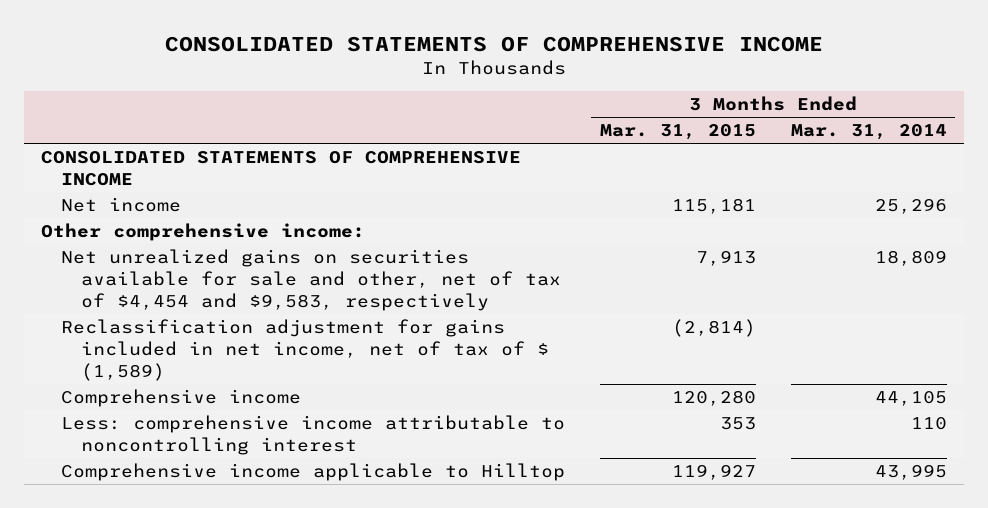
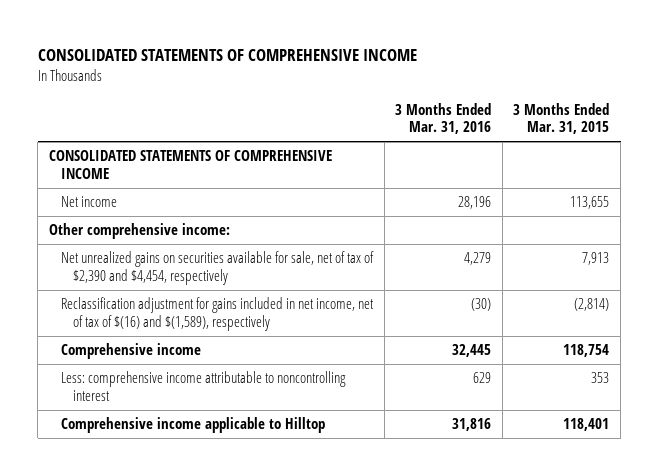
- | 3 Months Ended Mar. 31, 2015 | 3 Months Ended Mar. 31, 2014
+ | 3 Months Ended Mar. 31, 2016 | 3 Months Ended Mar. 31, 2015
- Net income | 115,181 | 25,296
+ Net income | 28,196 | 113,655
- Net unrealized gains on securities available for sale and other, net of tax of $4,454 and $9,583, respectively | 7,913 | 18,809
- Reclassification adjustment for gains included in net income, net of tax of $ (1,589) | (2,814) |
- Comprehensive income | 120,280 | 44,105
+ Net unrealized gains on securities available for sale, net of tax of $2,390 and $4,454, respectively | 4,279 | 7,913
+ Reclassification adjustment for gains included in net income, net of tax of $(16) and $(1,589), respectively | (30) | (2,814)
+ Comprehensive income | 32,445 | 118,754
- Comprehensive income applicable to Hilltop | 119,927 | 43,995
+ Comprehensive income applicable to Hilltop | 31,816 | 118,401

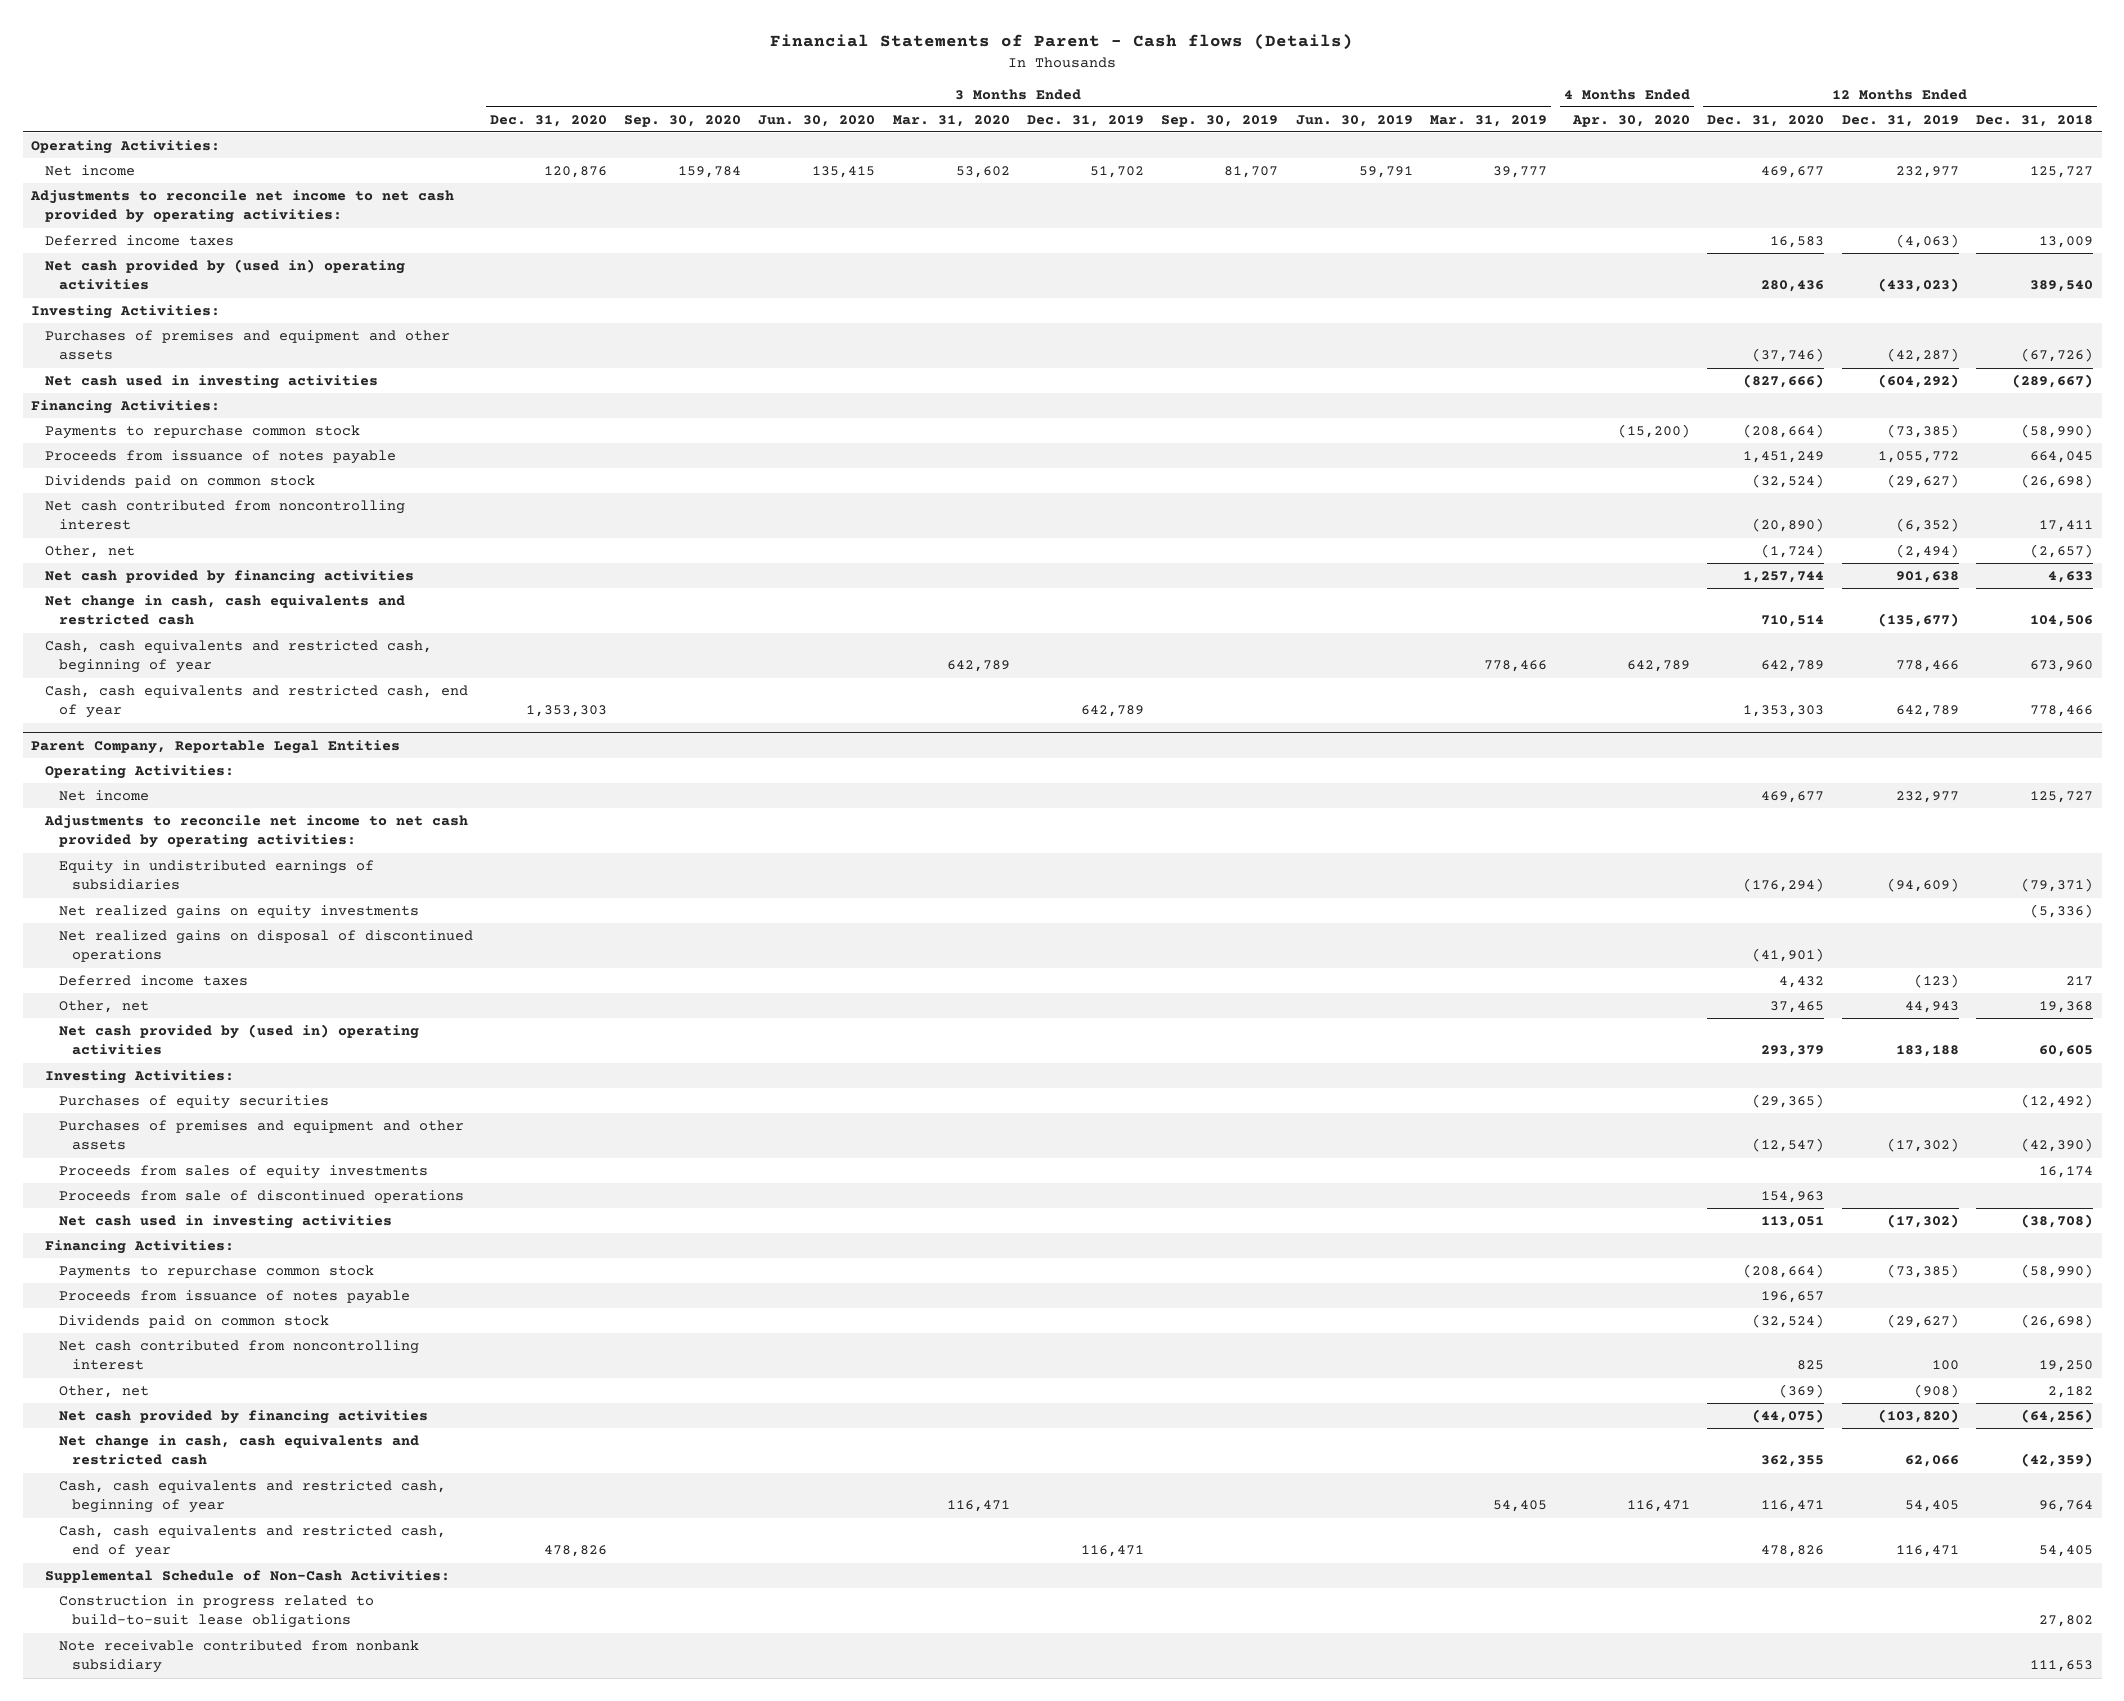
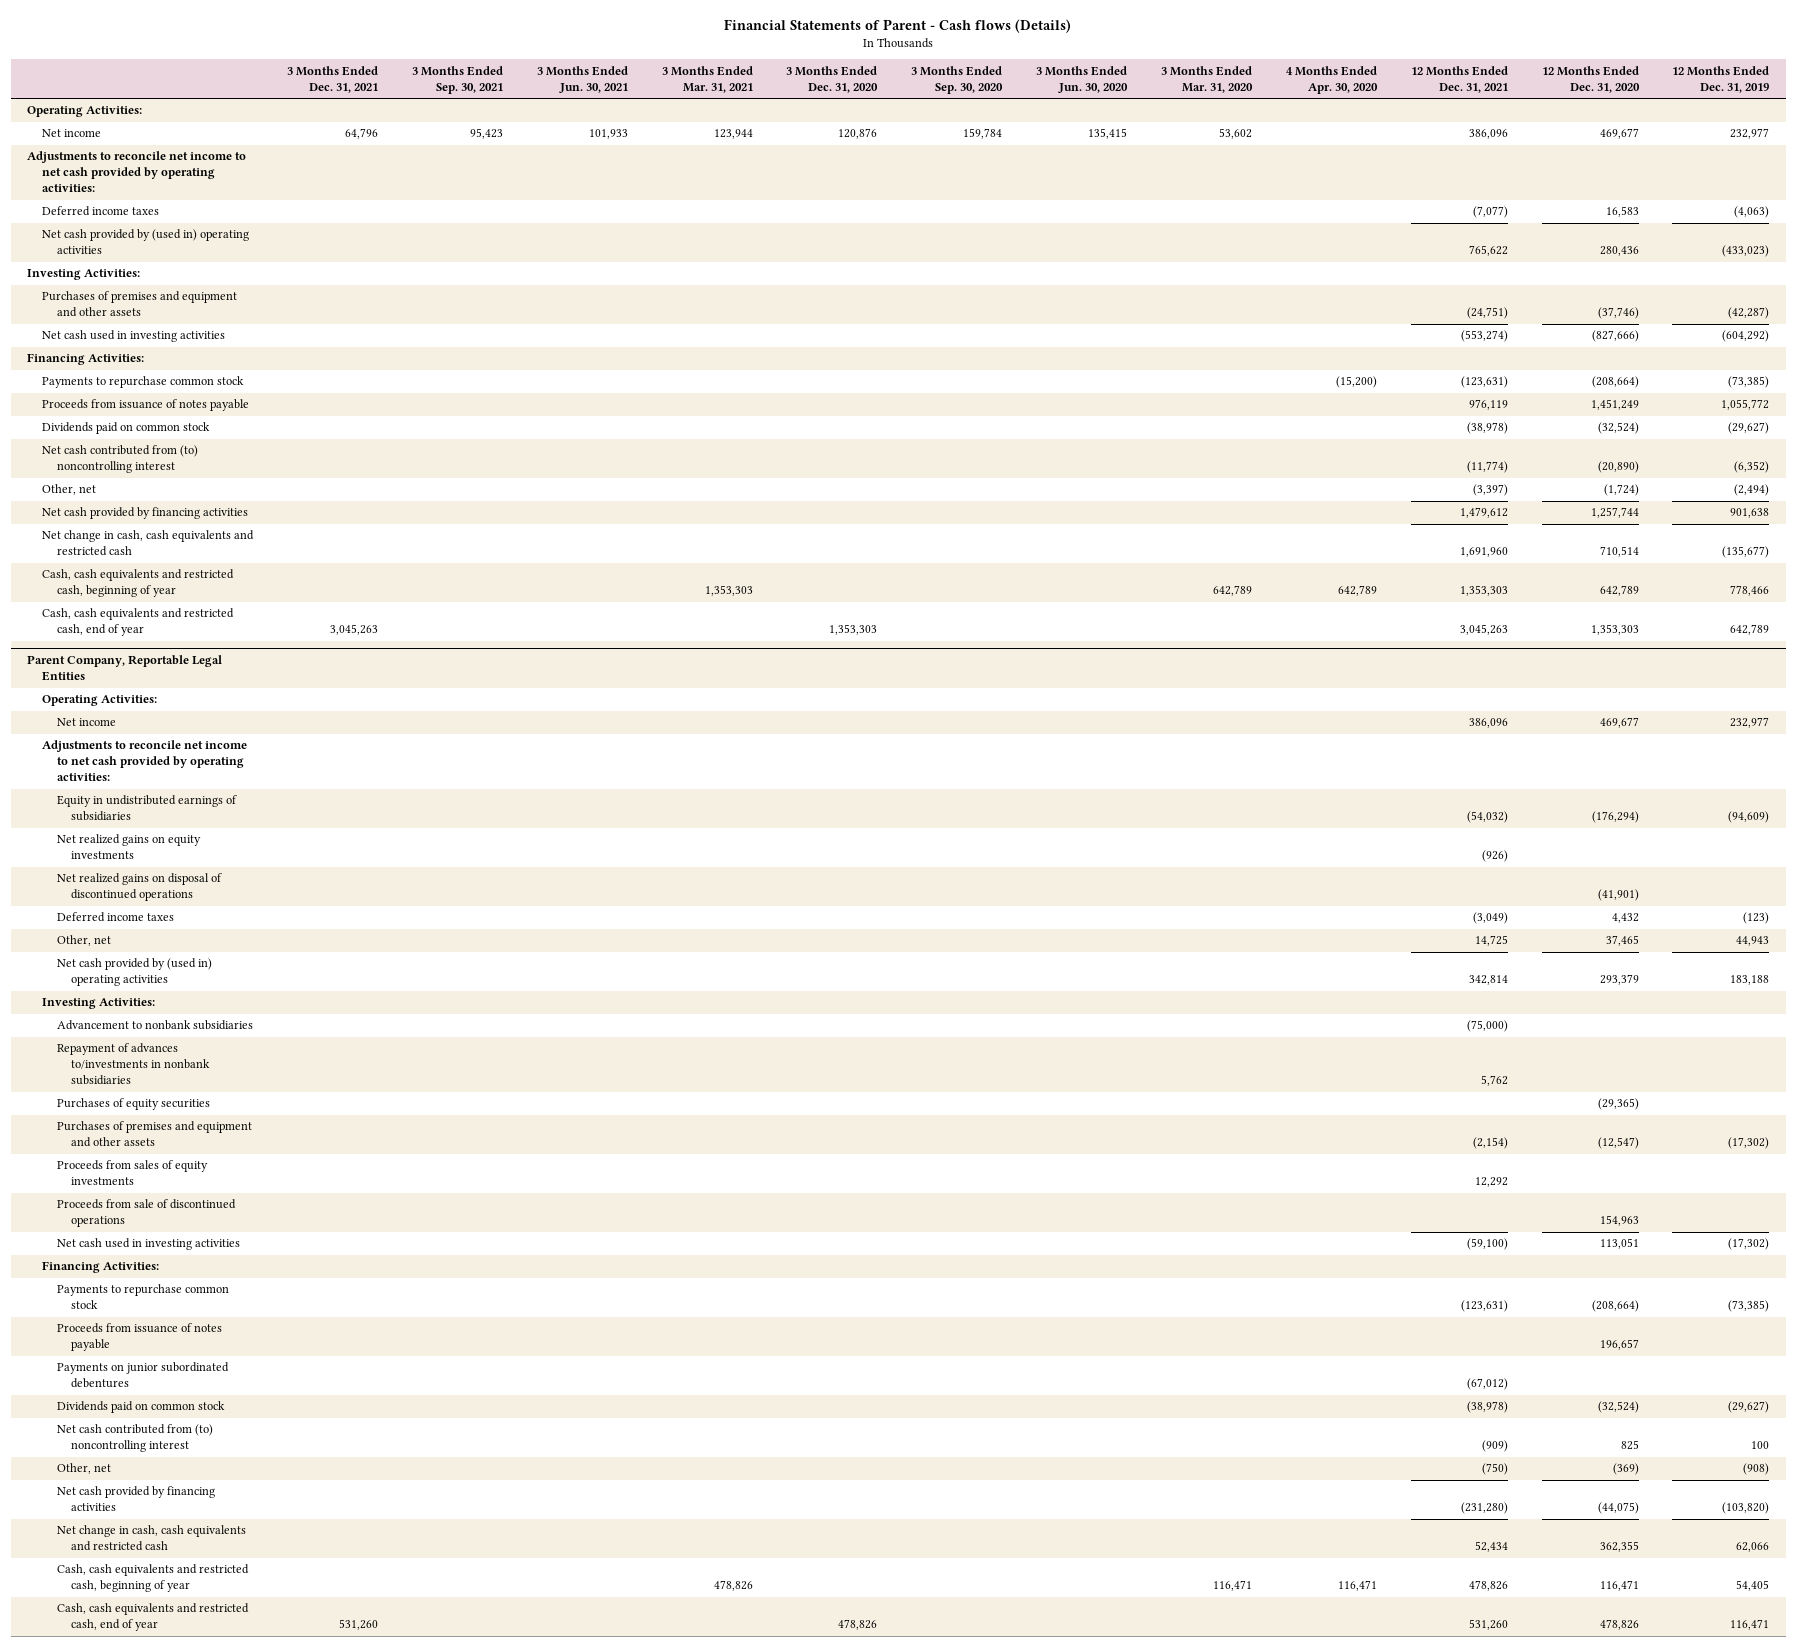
- | 3 Months Ended Dec. 31, 2020 | 3 Months Ended Sep. 30, 2020 | 3 Months Ended Jun. 30, 2020 | 3 Months Ended Mar. 31, 2020 | 3 Months Ended Dec. 31, 2019 | 3 Months Ended Sep. 30, 2019 | 3 Months Ended Jun. 30, 2019 | 3 Months Ended Mar. 31, 2019 | 4 Months Ended Apr. 30, 2020 | 12 Months Ended Dec. 31, 2020 | 12 Months Ended Dec. 31, 2019 | 12 Months Ended Dec. 31, 2018
+ | 3 Months Ended Dec. 31, 2021 | 3 Months Ended Sep. 30, 2021 | 3 Months Ended Jun. 30, 2021 | 3 Months Ended Mar. 31, 2021 | 3 Months Ended Dec. 31, 2020 | 3 Months Ended Sep. 30, 2020 | 3 Months Ended Jun. 30, 2020 | 3 Months Ended Mar. 31, 2020 | 4 Months Ended Apr. 30, 2020 | 12 Months Ended Dec. 31, 2021 | 12 Months Ended Dec. 31, 2020 | 12 Months Ended Dec. 31, 2019
- Net cash contributed from noncontrolling interest | | | | | | | | | | (20,890) | (6,352) | 17,411
+ Net cash contributed from (to) noncontrolling interest | | | | | | | | | | (11,774) | (20,890) | (6,352)
@ Parent Company, Reportable Legal Entities
+ Advancement to nonbank subsidiaries | | | | | | | | | | (75,000) | |
+ Repayment of advances to/investments in nonbank subsidiaries | | | | | | | | | | 5,762 | |
+ Payments on junior subordinated debentures | | | | | | | | | | (67,012) | |
- Net cash contributed from noncontrolling interest | | | | | | | | | | 825 | 100 | 19,250
+ Net cash contributed from (to) noncontrolling interest | | | | | | | | | | (909) | 825 | 100
- Supplemental Schedule of Non-Cash Activities:
- Construction in progress related to build-to-suit lease obligations | | | | | | | | | | | | 27,802
- Note receivable contributed from nonbank subsidiary | | | | | | | | | | | | 111,653

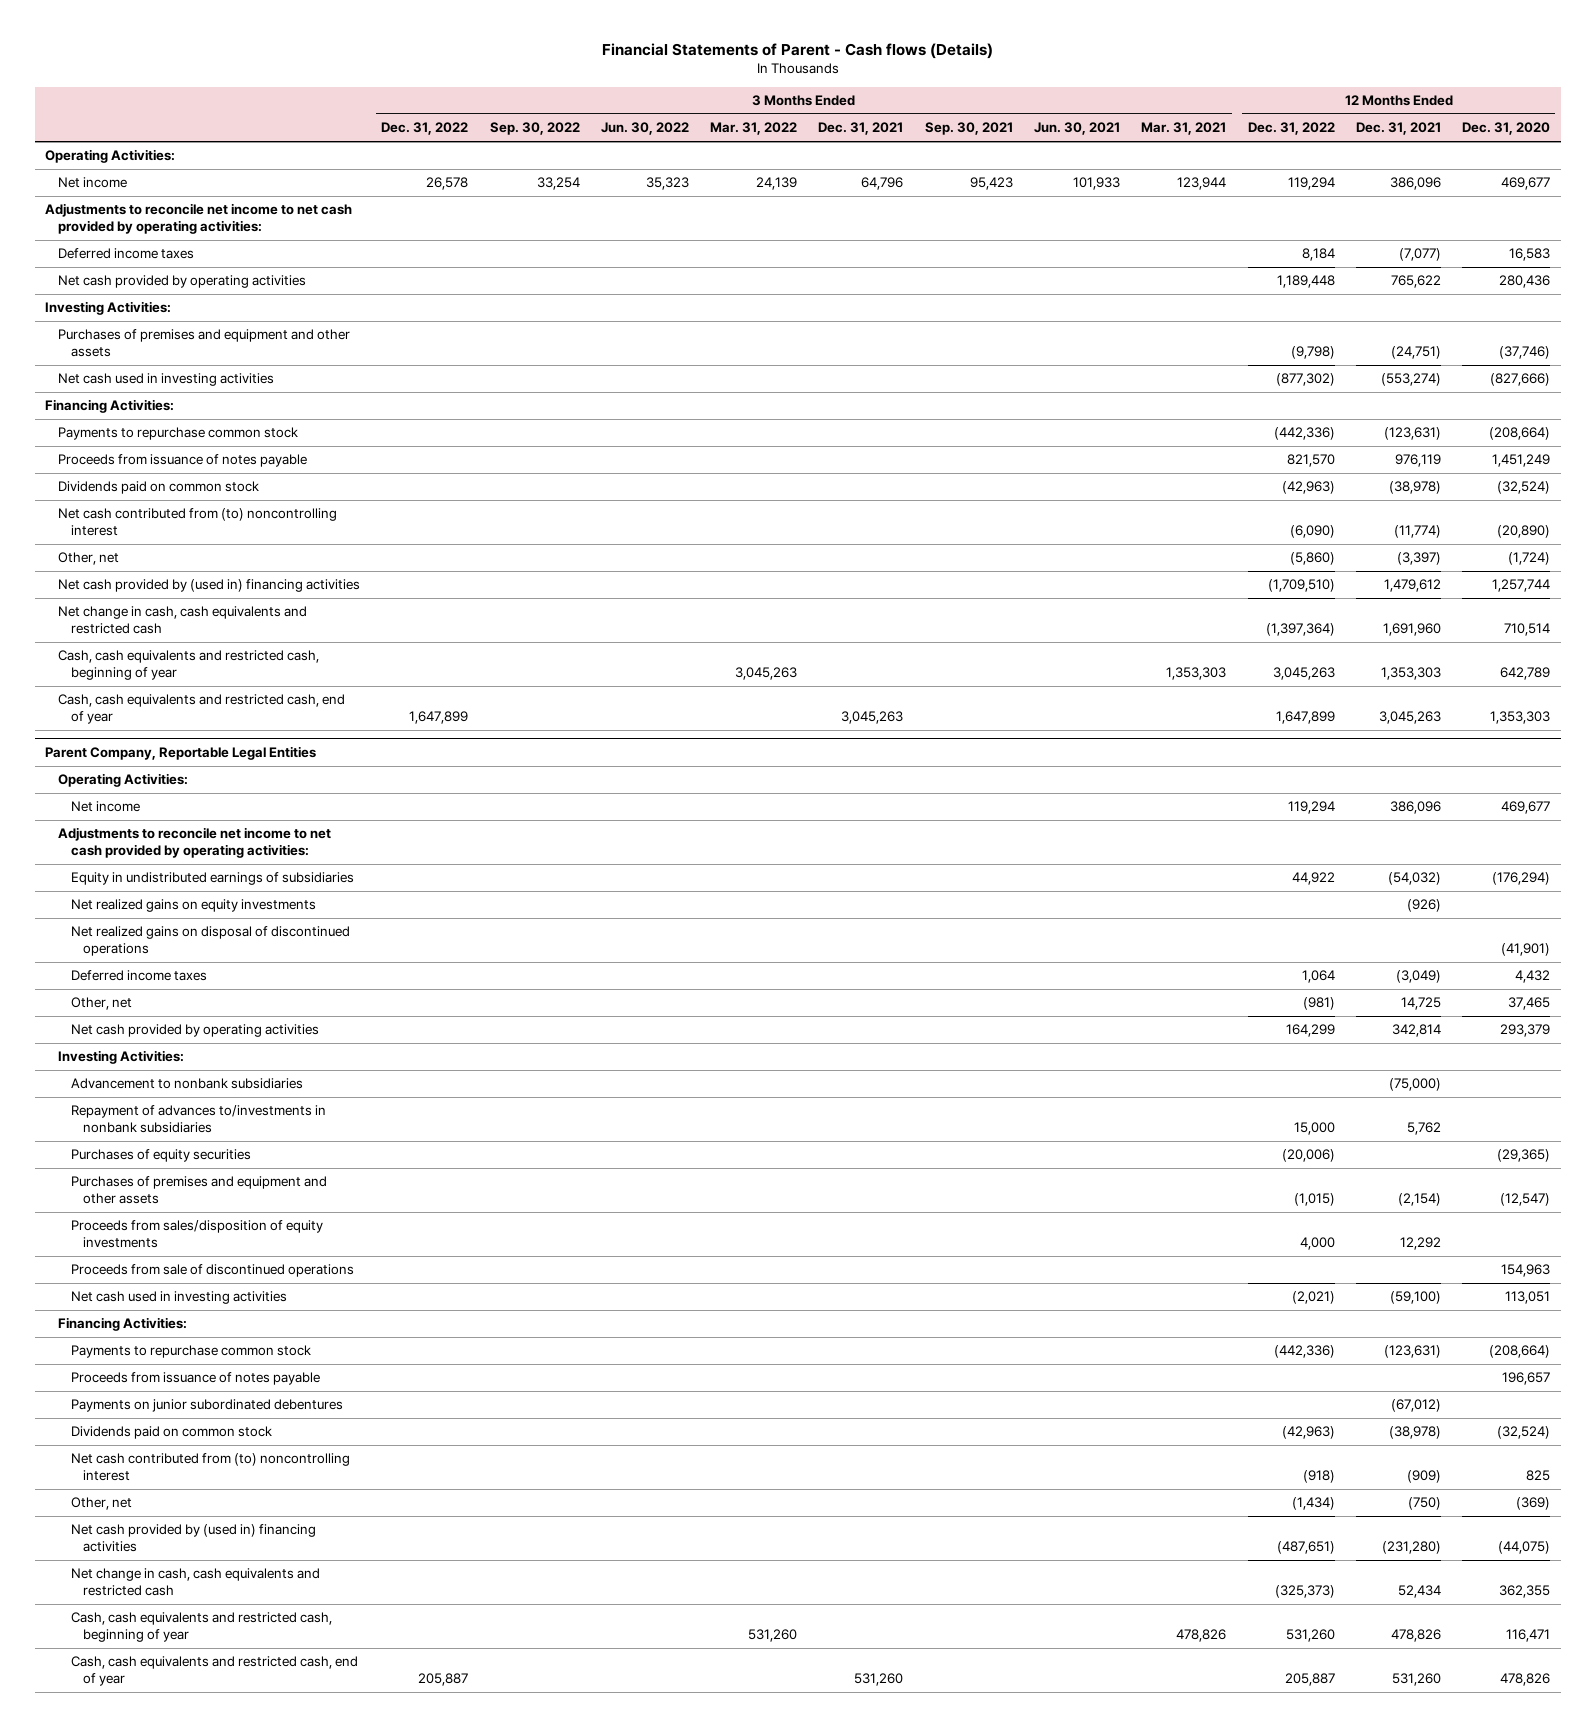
- | 3 Months Ended Dec. 31, 2021 | 3 Months Ended Sep. 30, 2021 | 3 Months Ended Jun. 30, 2021 | 3 Months Ended Mar. 31, 2021 | 3 Months Ended Dec. 31, 2020 | 3 Months Ended Sep. 30, 2020 | 3 Months Ended Jun. 30, 2020 | 3 Months Ended Mar. 31, 2020 | 4 Months Ended Apr. 30, 2020 | 12 Months Ended Dec. 31, 2021 | 12 Months Ended Dec. 31, 2020 | 12 Months Ended Dec. 31, 2019
+ | 3 Months Ended Dec. 31, 2022 | 3 Months Ended Sep. 30, 2022 | 3 Months Ended Jun. 30, 2022 | 3 Months Ended Mar. 31, 2022 | 3 Months Ended Dec. 31, 2021 | 3 Months Ended Sep. 30, 2021 | 3 Months Ended Jun. 30, 2021 | 3 Months Ended Mar. 31, 2021 | 12 Months Ended Dec. 31, 2022 | 12 Months Ended Dec. 31, 2021 | 12 Months Ended Dec. 31, 2020
- Net cash provided by (used in) operating activities | | | | | | | | | | 765,622 | 280,436 | (433,023)
+ Net cash provided by operating activities | | | | | | | | | 1,189,448 | 765,622 | 280,436
- Net cash provided by financing activities | | | | | | | | | | 1,479,612 | 1,257,744 | 901,638
+ Net cash provided by (used in) financing activities | | | | | | | | | (1,709,510) | 1,479,612 | 1,257,744
@ Parent Company, Reportable Legal Entities
- Net cash provided by (used in) operating activities | | | | | | | | | | 342,814 | 293,379 | 183,188
+ Net cash provided by operating activities | | | | | | | | | 164,299 | 342,814 | 293,379
- Proceeds from sales of equity investments | | | | | | | | | | 12,292 | |
+ Proceeds from sales/disposition of equity investments | | | | | | | | | 4,000 | 12,292 |
- Net cash provided by financing activities | | | | | | | | | | (231,280) | (44,075) | (103,820)
+ Net cash provided by (used in) financing activities | | | | | | | | | (487,651) | (231,280) | (44,075)

